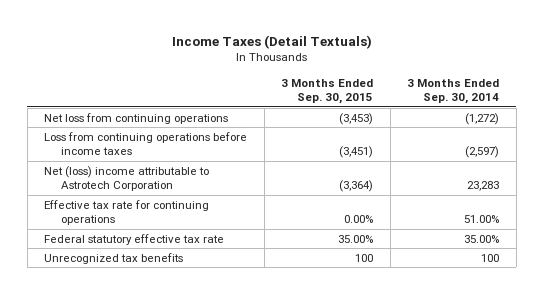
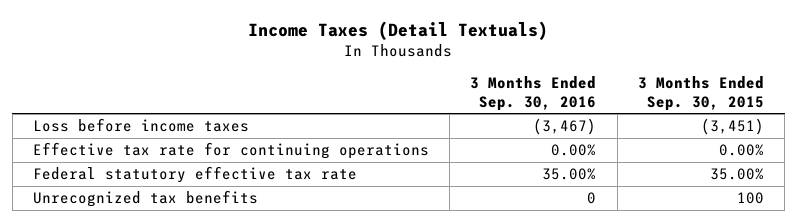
- | 3 Months Ended Sep. 30, 2015 | 3 Months Ended Sep. 30, 2014
+ | 3 Months Ended Sep. 30, 2016 | 3 Months Ended Sep. 30, 2015
- Net loss from continuing operations | (3,453) | (1,272)
- Loss from continuing operations before income taxes | (3,451) | (2,597)
- Net (loss) income attributable to Astrotech Corporation | (3,364) | 23,283
+ Loss before income taxes | (3,467) | (3,451)

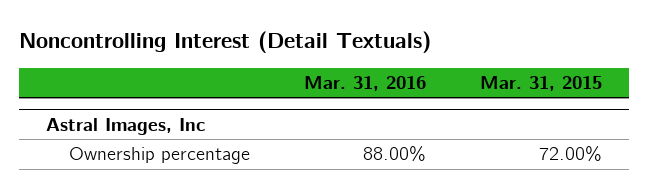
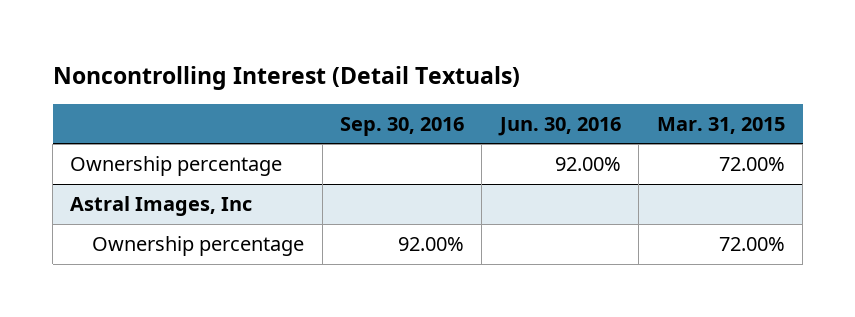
- | Mar. 31, 2016 | Mar. 31, 2015
+ | Sep. 30, 2016 | Jun. 30, 2016 | Mar. 31, 2015
+ Ownership percentage | | 92.00% | 72.00%

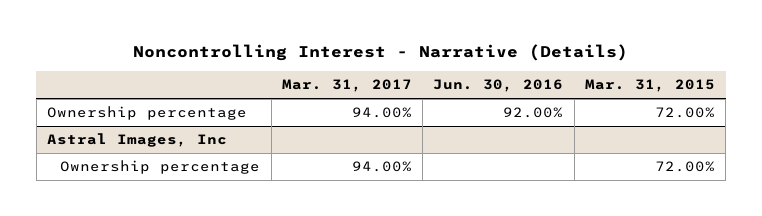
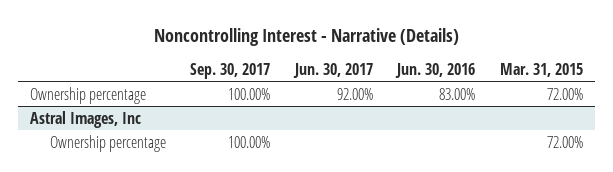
- | Mar. 31, 2017 | Jun. 30, 2016 | Mar. 31, 2015
+ | Sep. 30, 2017 | Jun. 30, 2017 | Jun. 30, 2016 | Mar. 31, 2015
- Ownership percentage | 94.00% | 92.00% | 72.00%
+ Ownership percentage | 100.00% | 92.00% | 83.00% | 72.00%

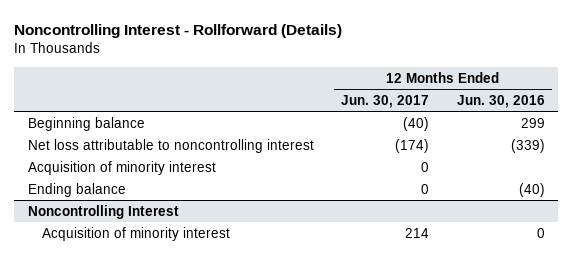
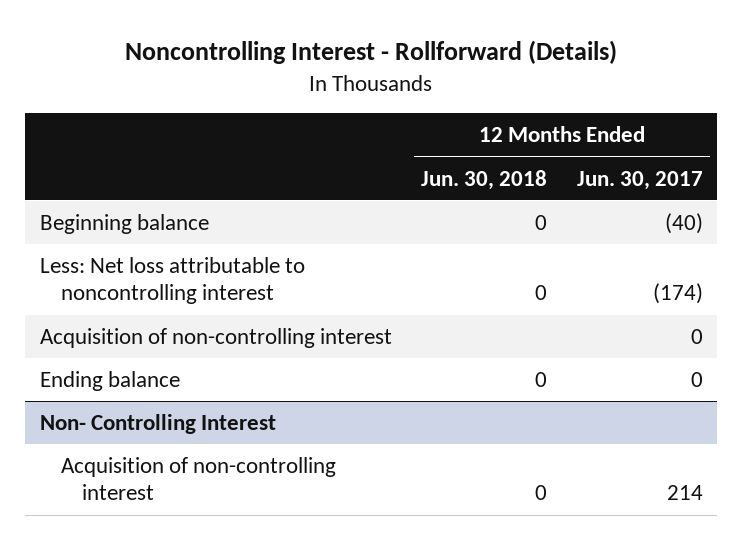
- | 12 Months Ended Jun. 30, 2017 | 12 Months Ended Jun. 30, 2016
+ | 12 Months Ended Jun. 30, 2018 | 12 Months Ended Jun. 30, 2017
- Net loss attributable to noncontrolling interest | (174) | (339)
- Acquisition of minority interest | 0 |
+ Less: Net loss attributable to noncontrolling interest | 0 | (174)
+ Acquisition of non-controlling interest | | 0
- Noncontrolling Interest
- Acquisition of minority interest | 214 | 0
+ Non- Controlling Interest
+ Acquisition of non-controlling interest | 0 | 214

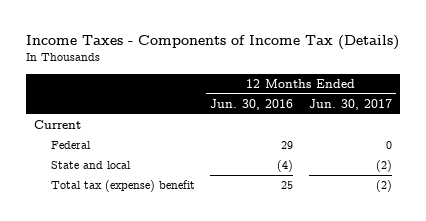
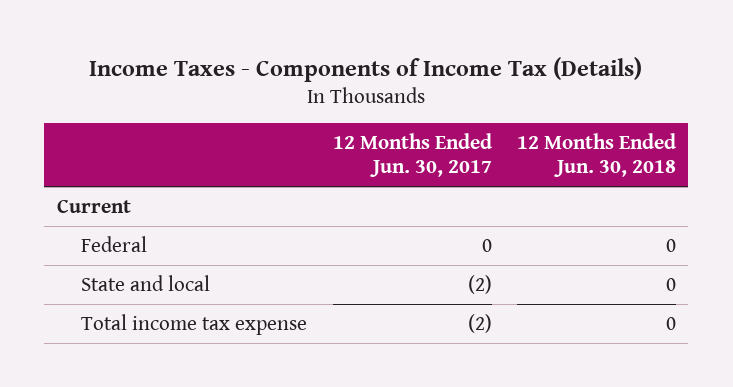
- | 12 Months Ended Jun. 30, 2016 | 12 Months Ended Jun. 30, 2017
+ | 12 Months Ended Jun. 30, 2017 | 12 Months Ended Jun. 30, 2018
- Total tax (expense) benefit | 25 | (2)
+ Total income tax expense | (2) | 0

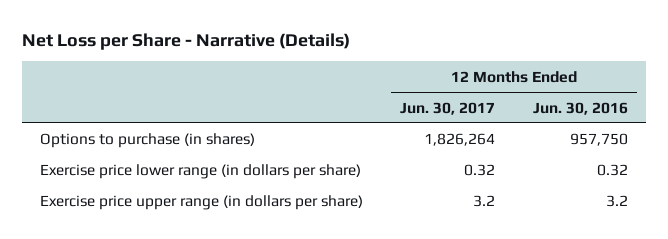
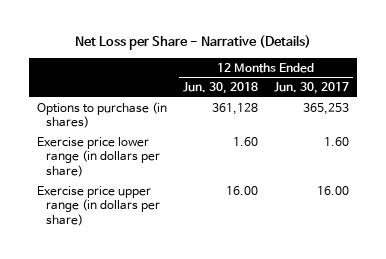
- | 12 Months Ended Jun. 30, 2017 | 12 Months Ended Jun. 30, 2016
+ | 12 Months Ended Jun. 30, 2018 | 12 Months Ended Jun. 30, 2017
- Options to purchase (in shares) | 1,826,264 | 957,750
- Exercise price lower range (in dollars per share) | 0.32 | 0.32
- Exercise price upper range (in dollars per share) | 3.2 | 3.2
+ Options to purchase (in shares) | 361,128 | 365,253
+ Exercise price lower range (in dollars per share) | 1.60 | 1.60
+ Exercise price upper range (in dollars per share) | 16.00 | 16.00

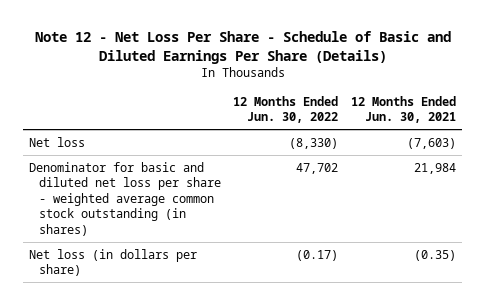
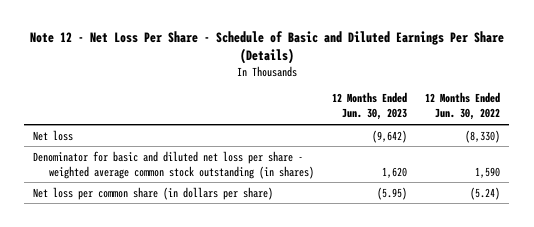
- | 12 Months Ended Jun. 30, 2022 | 12 Months Ended Jun. 30, 2021
+ | 12 Months Ended Jun. 30, 2023 | 12 Months Ended Jun. 30, 2022
- Denominator for basic and diluted net loss per share - weighted average common stock outstanding (in shares) | 47,702 | 21,984
- Net loss (in dollars per share) | (0.17) | (0.35)
+ Denominator for basic and diluted net loss per share - weighted average common stock outstanding (in shares) | 1,620 | 1,590
+ Net loss per common share (in dollars per share) | (5.95) | (5.24)

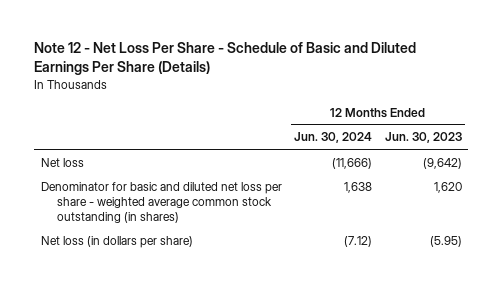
- | 12 Months Ended Jun. 30, 2023 | 12 Months Ended Jun. 30, 2022
+ | 12 Months Ended Jun. 30, 2024 | 12 Months Ended Jun. 30, 2023
- Net loss per common share (in dollars per share) | (5.95) | (5.24)
+ Net loss (in dollars per share) | (7.12) | (5.95)

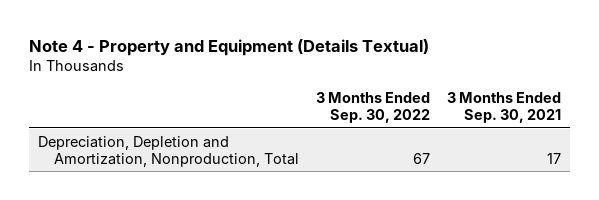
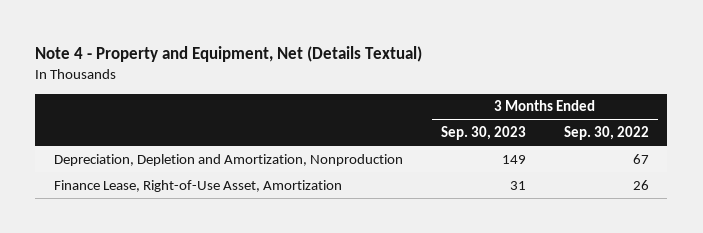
- Note 4 - Property and Equipment (Details Textual)
+ Note 4 - Property and Equipment, Net (Details Textual)
- | 3 Months Ended Sep. 30, 2022 | 3 Months Ended Sep. 30, 2021
+ | 3 Months Ended Sep. 30, 2023 | 3 Months Ended Sep. 30, 2022
- Depreciation, Depletion and Amortization, Nonproduction, Total | 67 | 17
+ Depreciation, Depletion and Amortization, Nonproduction | 149 | 67
+ Finance Lease, Right-of-Use Asset, Amortization | 31 | 26

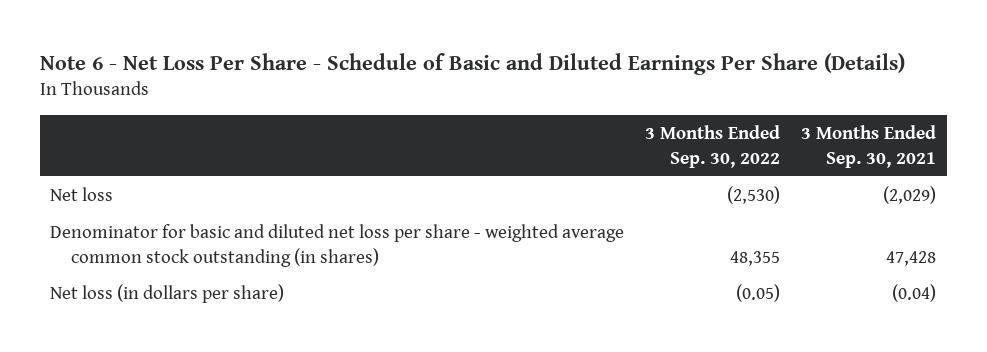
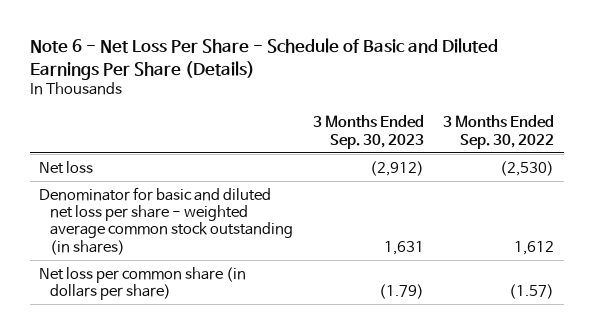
- | 3 Months Ended Sep. 30, 2022 | 3 Months Ended Sep. 30, 2021
+ | 3 Months Ended Sep. 30, 2023 | 3 Months Ended Sep. 30, 2022
- Denominator for basic and diluted net loss per share - weighted average common stock outstanding (in shares) | 48,355 | 47,428
- Net loss (in dollars per share) | (0.05) | (0.04)
+ Denominator for basic and diluted net loss per share - weighted average common stock outstanding (in shares) | 1,631 | 1,612
+ Net loss per common share (in dollars per share) | (1.79) | (1.57)

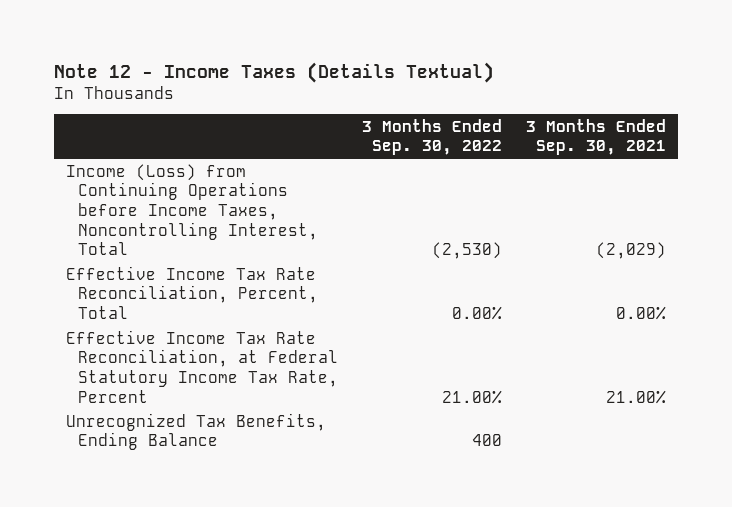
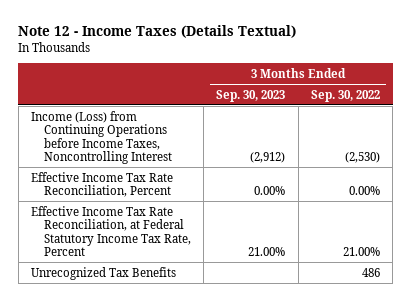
- | 3 Months Ended Sep. 30, 2022 | 3 Months Ended Sep. 30, 2021
+ | 3 Months Ended Sep. 30, 2023 | 3 Months Ended Sep. 30, 2022
- Income (Loss) from Continuing Operations before Income Taxes, Noncontrolling Interest, Total | (2,530) | (2,029)
- Effective Income Tax Rate Reconciliation, Percent, Total | 0.00% | 0.00%
+ Income (Loss) from Continuing Operations before Income Taxes, Noncontrolling Interest | (2,912) | (2,530)
+ Effective Income Tax Rate Reconciliation, Percent | 0.00% | 0.00%
- Unrecognized Tax Benefits, Ending Balance | 400 |
+ Unrecognized Tax Benefits | | 486

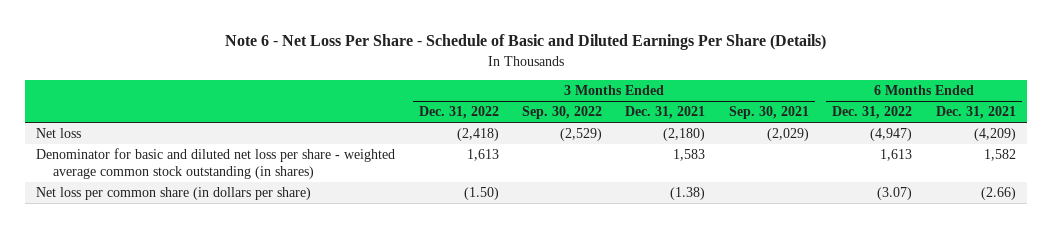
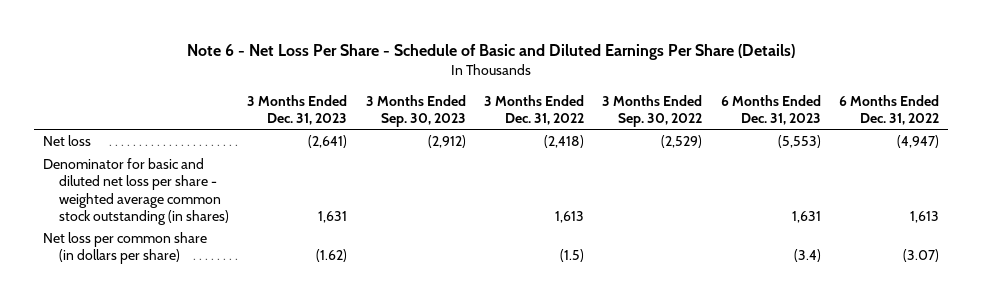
- | 3 Months Ended Dec. 31, 2022 | 3 Months Ended Sep. 30, 2022 | 3 Months Ended Dec. 31, 2021 | 3 Months Ended Sep. 30, 2021 | 6 Months Ended Dec. 31, 2022 | 6 Months Ended Dec. 31, 2021
+ | 3 Months Ended Dec. 31, 2023 | 3 Months Ended Sep. 30, 2023 | 3 Months Ended Dec. 31, 2022 | 3 Months Ended Sep. 30, 2022 | 6 Months Ended Dec. 31, 2023 | 6 Months Ended Dec. 31, 2022
- Net loss per common share (in dollars per share) | (1.50) | | (1.38) | | (3.07) | (2.66)
+ Net loss per common share (in dollars per share) | (1.62) | | (1.5) | | (3.4) | (3.07)

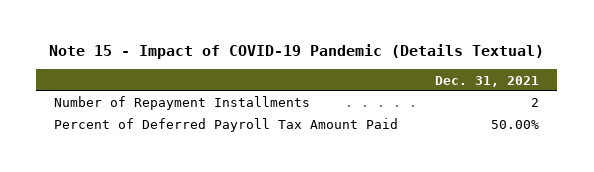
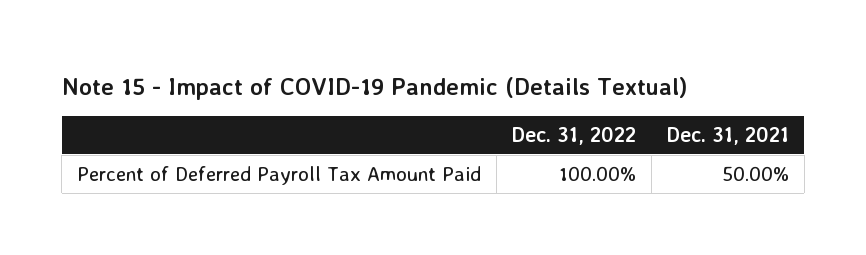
- | Dec. 31, 2021
+ | Dec. 31, 2022 | Dec. 31, 2021
- Number of Repayment Installments | 2

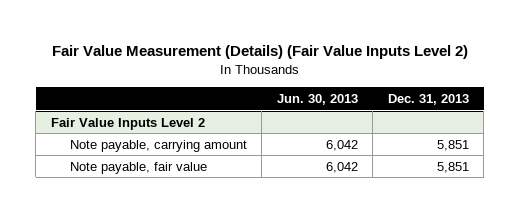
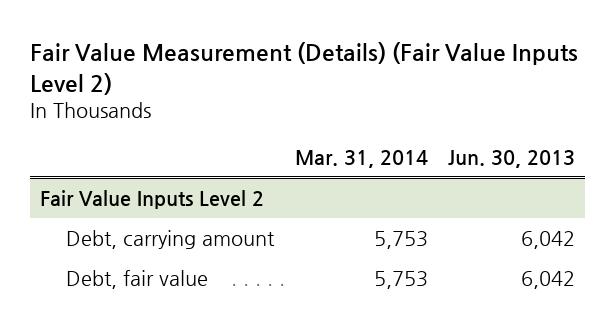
- | Jun. 30, 2013 | Dec. 31, 2013
+ | Mar. 31, 2014 | Jun. 30, 2013
@ Fair Value Inputs Level 2
- Note payable, carrying amount | 6,042 | 5,851
- Note payable, fair value | 6,042 | 5,851
+ Debt, carrying amount | 5,753 | 6,042
+ Debt, fair value | 5,753 | 6,042

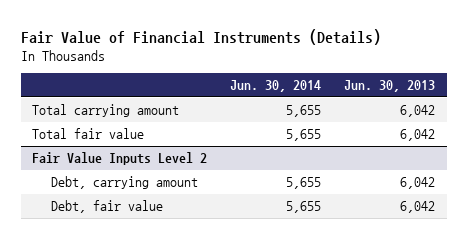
- Fair Value Measurement (Details) (Fair Value Inputs Level 2)
+ Fair Value of Financial Instruments (Details)
- | Mar. 31, 2014 | Jun. 30, 2013
+ | Jun. 30, 2014 | Jun. 30, 2013
+ Total carrying amount | 5,655 | 6,042
+ Total fair value | 5,655 | 6,042

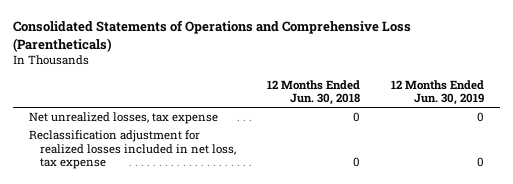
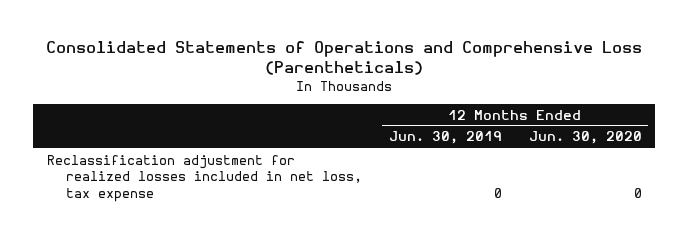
- | 12 Months Ended Jun. 30, 2018 | 12 Months Ended Jun. 30, 2019
+ | 12 Months Ended Jun. 30, 2019 | 12 Months Ended Jun. 30, 2020
- Net unrealized losses, tax expense | 0 | 0

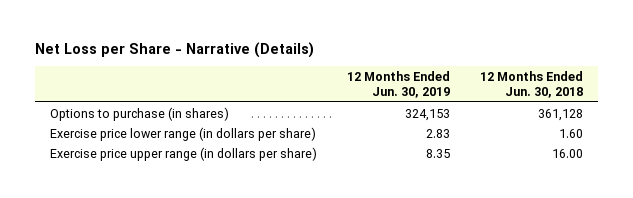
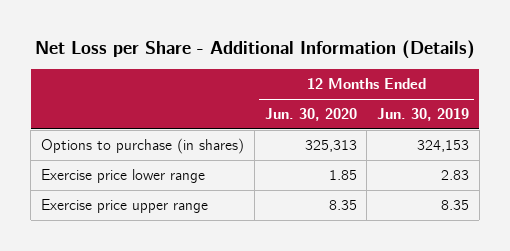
- Net Loss per Share - Narrative (Details)
+ Net Loss per Share - Additional Information (Details)
- | 12 Months Ended Jun. 30, 2019 | 12 Months Ended Jun. 30, 2018
+ | 12 Months Ended Jun. 30, 2020 | 12 Months Ended Jun. 30, 2019
- Exercise price lower range (in dollars per share) | 2.83 | 1.60
- Exercise price upper range (in dollars per share) | 8.35 | 16.00
+ Exercise price lower range | 1.85 | 2.83
+ Exercise price upper range | 8.35 | 8.35

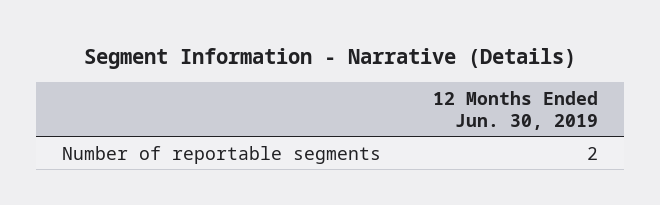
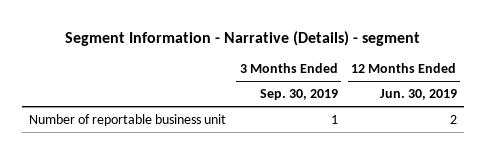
- Segment Information - Narrative (Details)
+ Segment Information - Narrative (Details) - segment
- | 12 Months Ended Jun. 30, 2019
+ | 3 Months Ended Sep. 30, 2019 | 12 Months Ended Jun. 30, 2019
- Number of reportable segments | 2
+ Number of reportable business unit | 1 | 2

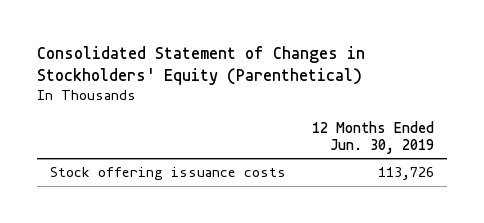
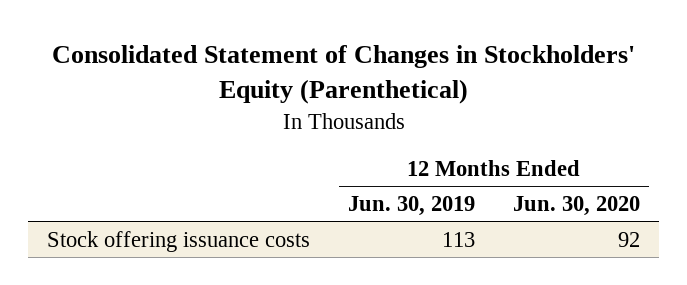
- | 12 Months Ended Jun. 30, 2019
+ | 12 Months Ended Jun. 30, 2019 | 12 Months Ended Jun. 30, 2020
- Stock offering issuance costs | 113,726
+ Stock offering issuance costs | 113 | 92

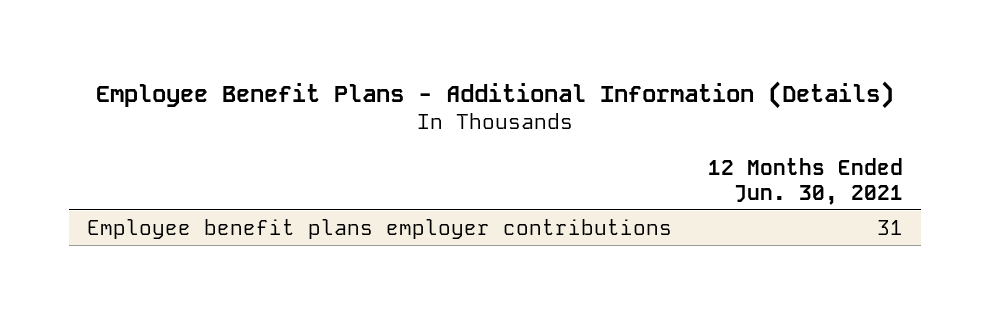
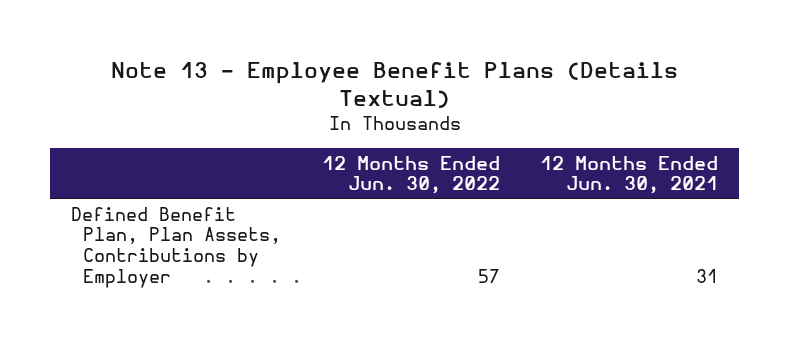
- Employee Benefit Plans - Additional Information (Details)
+ Note 13 - Employee Benefit Plans (Details Textual)
- | 12 Months Ended Jun. 30, 2021
+ | 12 Months Ended Jun. 30, 2022 | 12 Months Ended Jun. 30, 2021
- Employee benefit plans employer contributions | 31
+ Defined Benefit Plan, Plan Assets, Contributions by Employer | 57 | 31

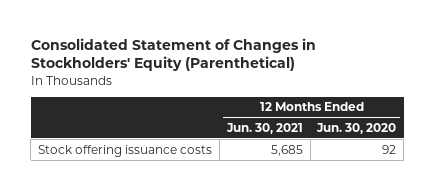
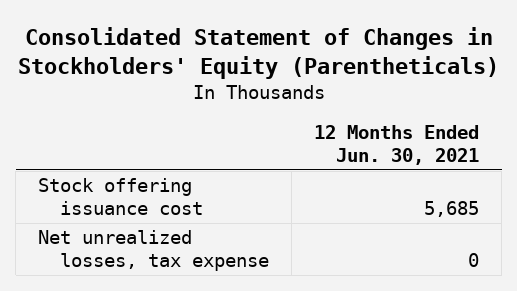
- Consolidated Statement of Changes in Stockholders' Equity (Parenthetical)
+ Consolidated Statement of Changes in Stockholders' Equity (Parentheticals)
- | 12 Months Ended Jun. 30, 2021 | 12 Months Ended Jun. 30, 2020
+ | 12 Months Ended Jun. 30, 2021
- Stock offering issuance costs | 5,685 | 92
+ Stock offering issuance cost | 5,685
+ Net unrealized losses, tax expense | 0

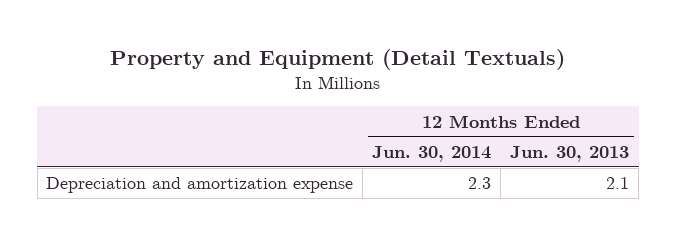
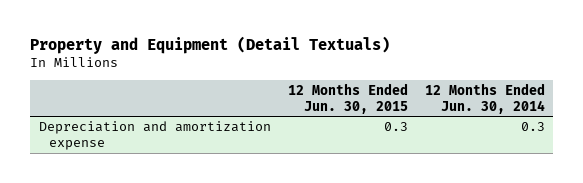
- | 12 Months Ended Jun. 30, 2014 | 12 Months Ended Jun. 30, 2013
+ | 12 Months Ended Jun. 30, 2015 | 12 Months Ended Jun. 30, 2014
- Depreciation and amortization expense | 2.3 | 2.1
+ Depreciation and amortization expense | 0.3 | 0.3

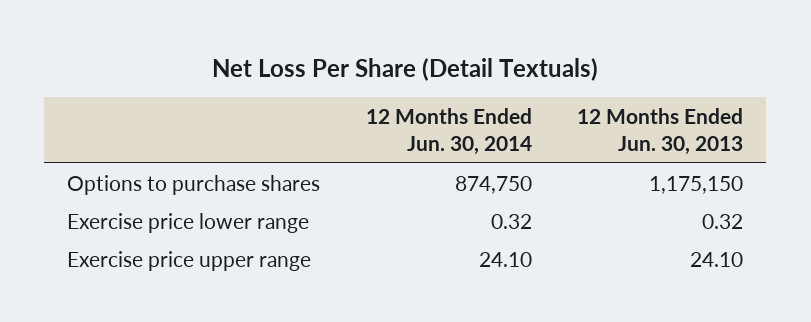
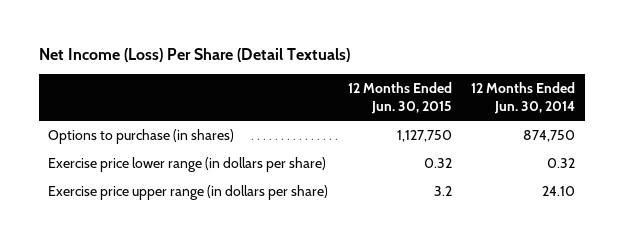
- Net Loss Per Share (Detail Textuals)
+ Net Income (Loss) Per Share (Detail Textuals)
- | 12 Months Ended Jun. 30, 2014 | 12 Months Ended Jun. 30, 2013
+ | 12 Months Ended Jun. 30, 2015 | 12 Months Ended Jun. 30, 2014
- Options to purchase shares | 874,750 | 1,175,150
- Exercise price lower range | 0.32 | 0.32
- Exercise price upper range | 24.10 | 24.10
+ Options to purchase (in shares) | 1,127,750 | 874,750
+ Exercise price lower range (in dollars per share) | 0.32 | 0.32
+ Exercise price upper range (in dollars per share) | 3.2 | 24.10

